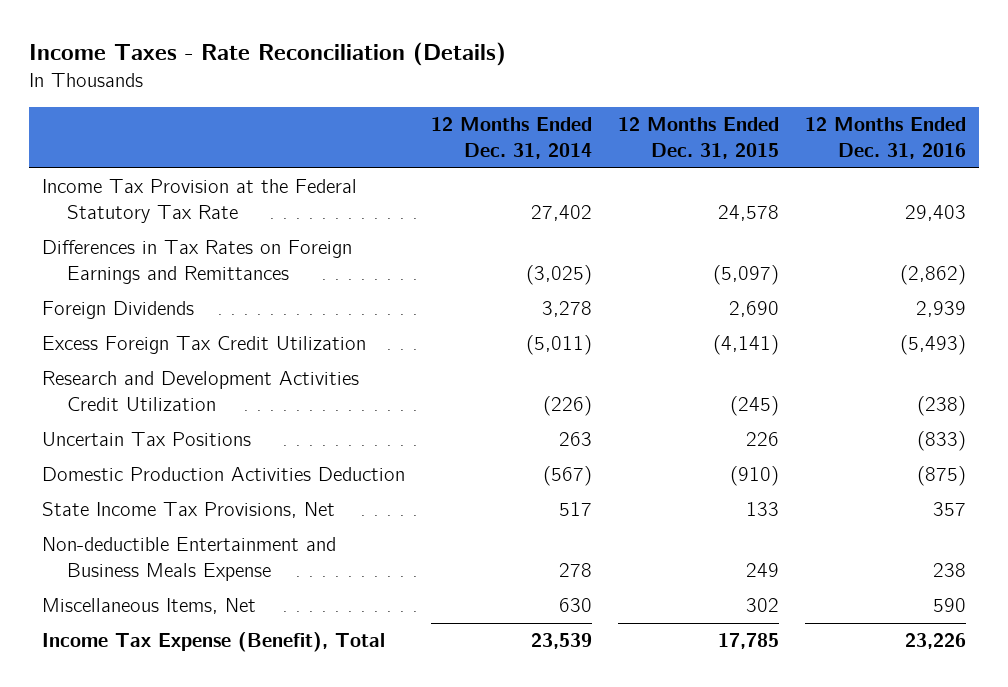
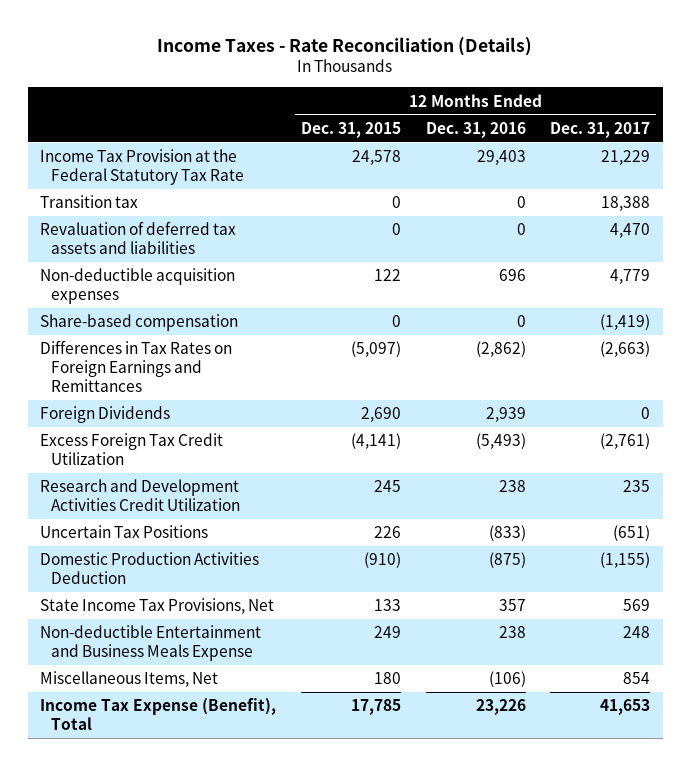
- | 12 Months Ended Dec. 31, 2014 | 12 Months Ended Dec. 31, 2015 | 12 Months Ended Dec. 31, 2016
+ | 12 Months Ended Dec. 31, 2015 | 12 Months Ended Dec. 31, 2016 | 12 Months Ended Dec. 31, 2017
+ Transition tax | 0 | 0 | 18,388
+ Revaluation of deferred tax assets and liabilities | 0 | 0 | 4,470
+ Non-deductible acquisition expenses | 122 | 696 | 4,779
+ Share-based compensation | 0 | 0 | (1,419)
- Research and Development Activities Credit Utilization | (226) | (245) | (238)
+ Research and Development Activities Credit Utilization | 245 | 238 | 235
- Miscellaneous Items, Net | 630 | 302 | 590
+ Miscellaneous Items, Net | 180 | (106) | 854

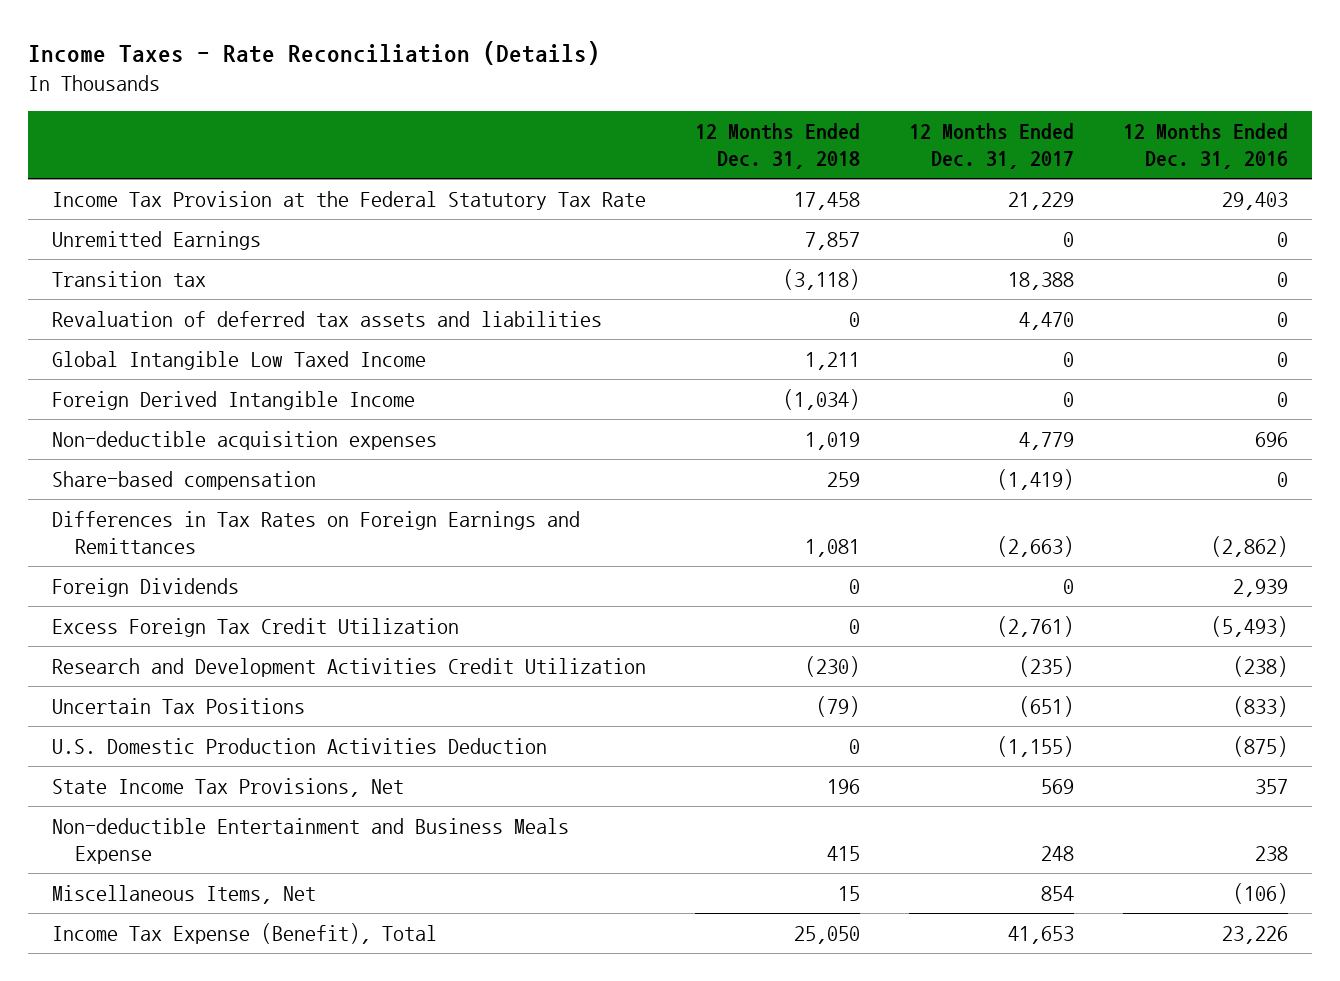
- | 12 Months Ended Dec. 31, 2015 | 12 Months Ended Dec. 31, 2016 | 12 Months Ended Dec. 31, 2017
+ | 12 Months Ended Dec. 31, 2018 | 12 Months Ended Dec. 31, 2017 | 12 Months Ended Dec. 31, 2016
+ Unremitted Earnings | 7,857 | 0 | 0
+ Global Intangible Low Taxed Income | 1,211 | 0 | 0
+ Foreign Derived Intangible Income | (1,034) | 0 | 0
- Research and Development Activities Credit Utilization | 245 | 238 | 235
+ Research and Development Activities Credit Utilization | (230) | (235) | (238)
- Domestic Production Activities Deduction | (910) | (875) | (1,155)
+ U.S. Domestic Production Activities Deduction | 0 | (1,155) | (875)

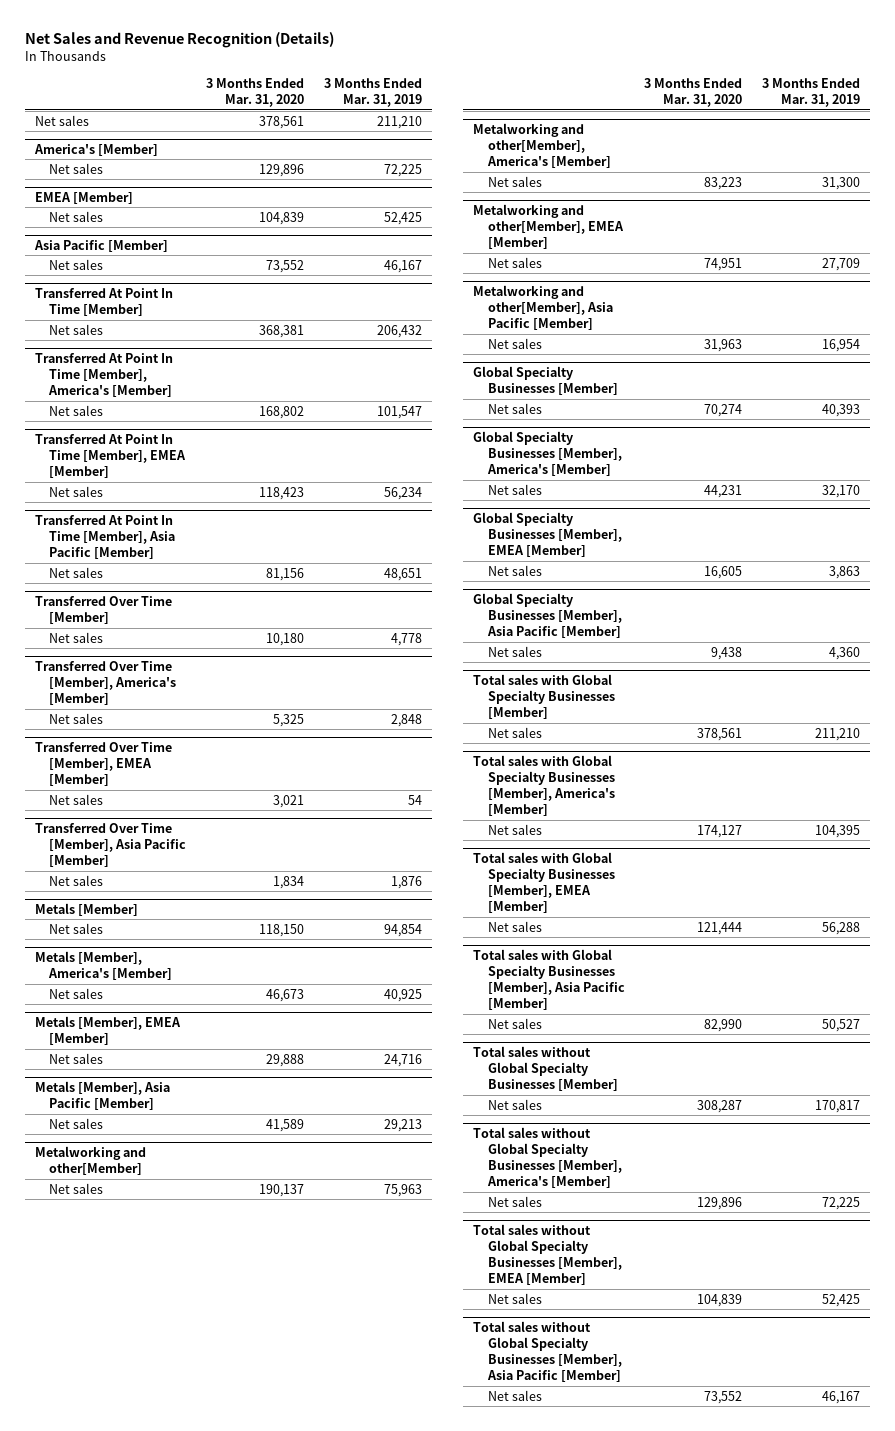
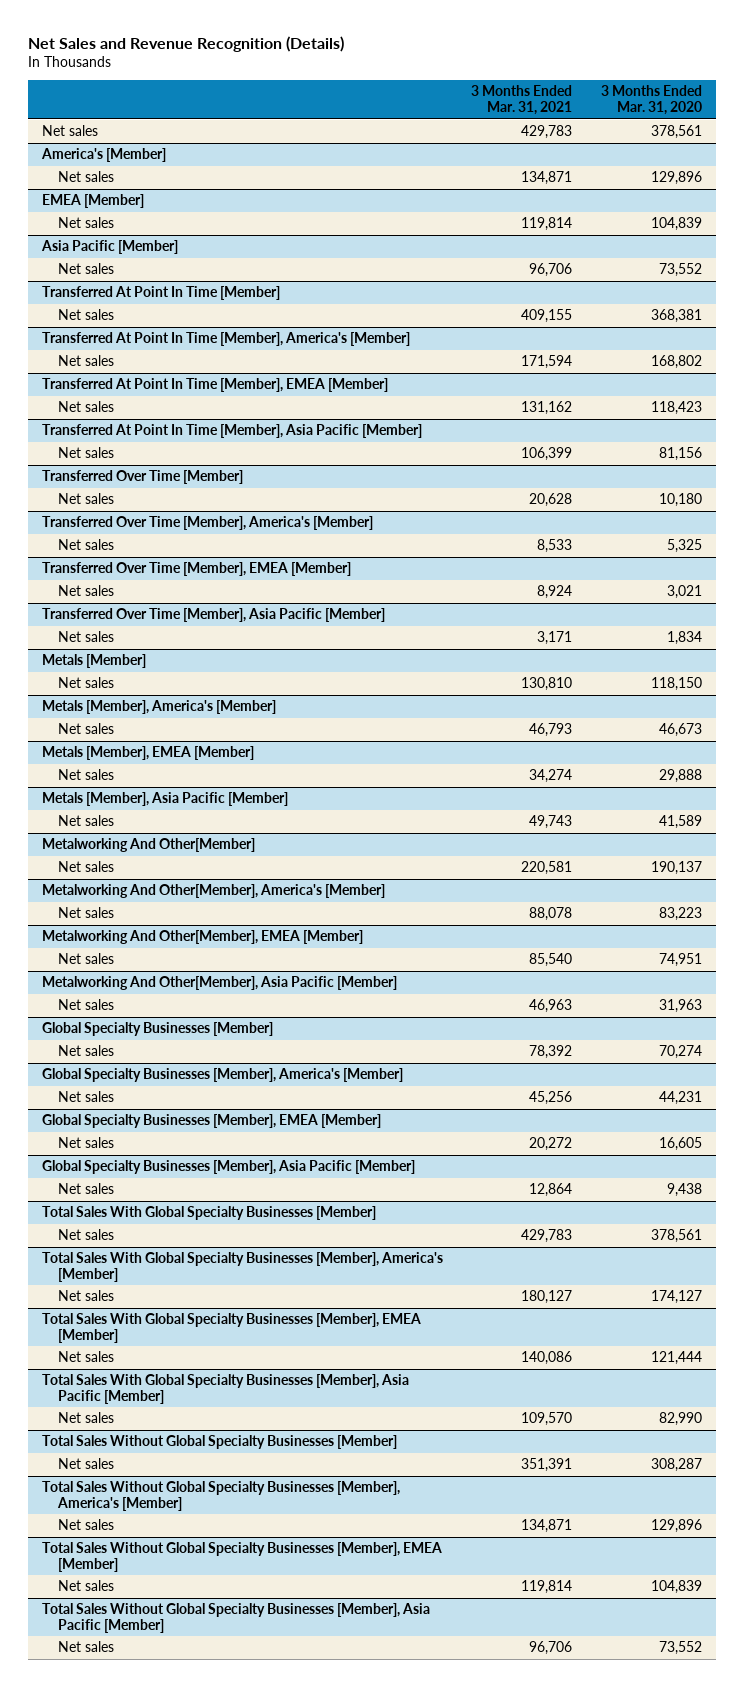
- | 3 Months Ended Mar. 31, 2020 | 3 Months Ended Mar. 31, 2019
+ | 3 Months Ended Mar. 31, 2021 | 3 Months Ended Mar. 31, 2020
- Metalworking and other[Member]
+ Metalworking And Other[Member]
- Metalworking and other[Member], America's [Member]
+ Metalworking And Other[Member], America's [Member]
- Metalworking and other[Member], EMEA [Member]
+ Metalworking And Other[Member], EMEA [Member]
- Metalworking and other[Member], Asia Pacific [Member]
+ Metalworking And Other[Member], Asia Pacific [Member]
- Total sales with Global Specialty Businesses [Member]
+ Total Sales With Global Specialty Businesses [Member]
- Total sales with Global Specialty Businesses [Member], America's [Member]
+ Total Sales With Global Specialty Businesses [Member], America's [Member]
- Total sales with Global Specialty Businesses [Member], EMEA [Member]
+ Total Sales With Global Specialty Businesses [Member], EMEA [Member]
- Total sales with Global Specialty Businesses [Member], Asia Pacific [Member]
+ Total Sales With Global Specialty Businesses [Member], Asia Pacific [Member]
- Total sales without Global Specialty Businesses [Member]
+ Total Sales Without Global Specialty Businesses [Member]
- Total sales without Global Specialty Businesses [Member], America's [Member]
+ Total Sales Without Global Specialty Businesses [Member], America's [Member]
- Total sales without Global Specialty Businesses [Member], EMEA [Member]
+ Total Sales Without Global Specialty Businesses [Member], EMEA [Member]
- Total sales without Global Specialty Businesses [Member], Asia Pacific [Member]
+ Total Sales Without Global Specialty Businesses [Member], Asia Pacific [Member]

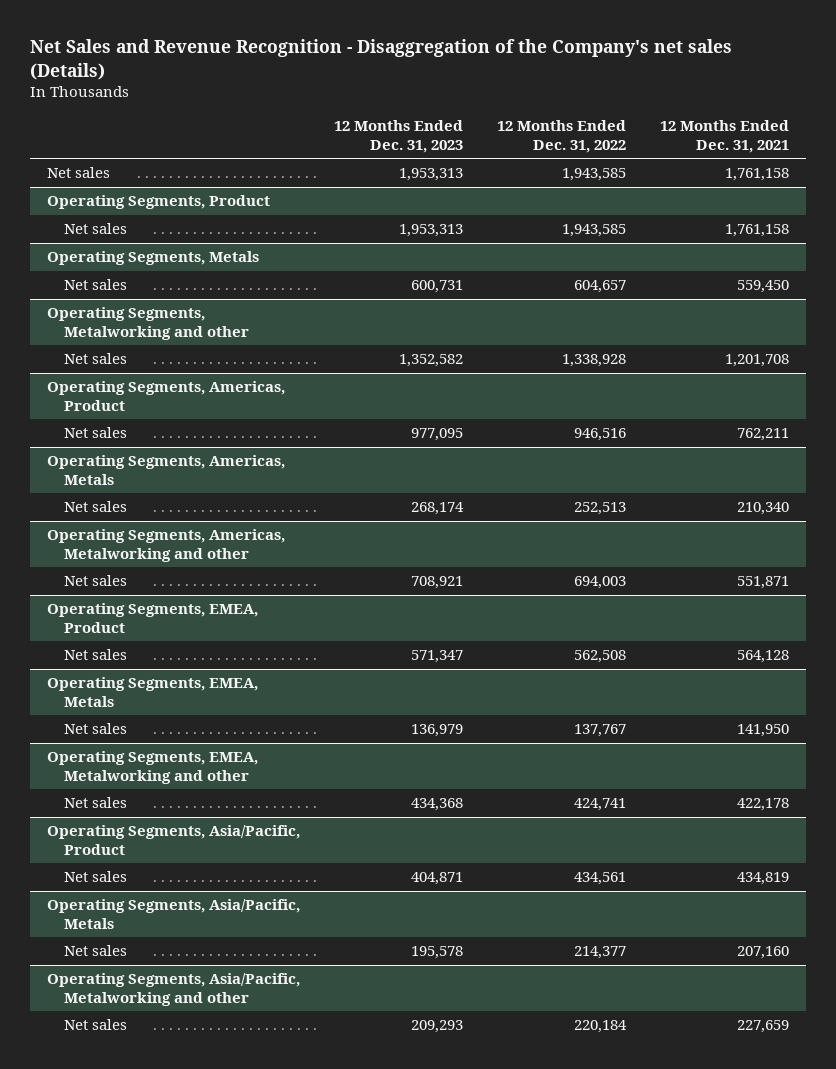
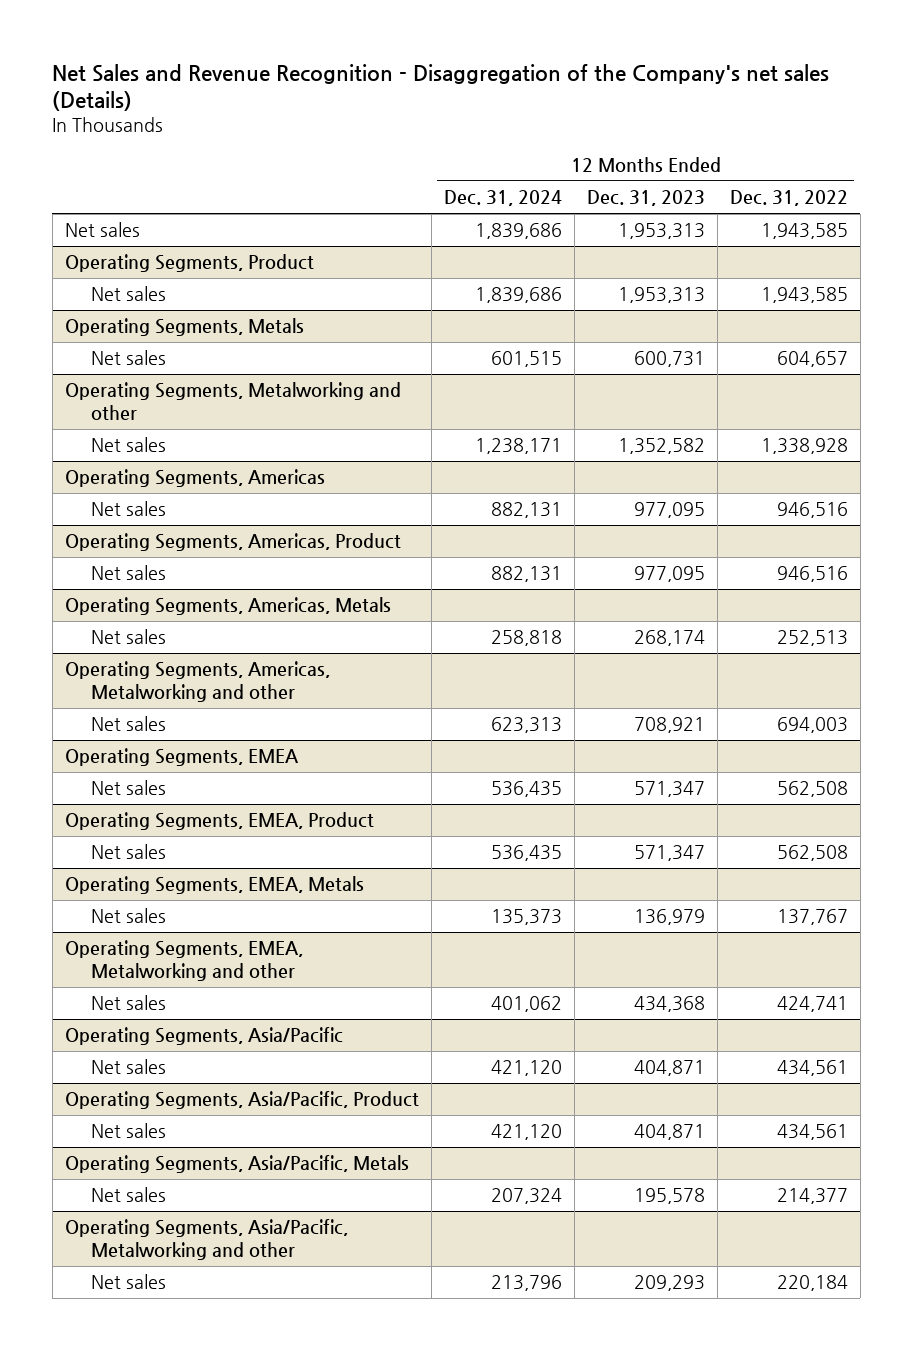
- | 12 Months Ended Dec. 31, 2023 | 12 Months Ended Dec. 31, 2022 | 12 Months Ended Dec. 31, 2021
+ | 12 Months Ended Dec. 31, 2024 | 12 Months Ended Dec. 31, 2023 | 12 Months Ended Dec. 31, 2022
+ Operating Segments, Americas
+ Net sales | 882,131 | 977,095 | 946,516
+ Operating Segments, EMEA
+ Net sales | 536,435 | 571,347 | 562,508
+ Operating Segments, Asia/Pacific
+ Net sales | 421,120 | 404,871 | 434,561

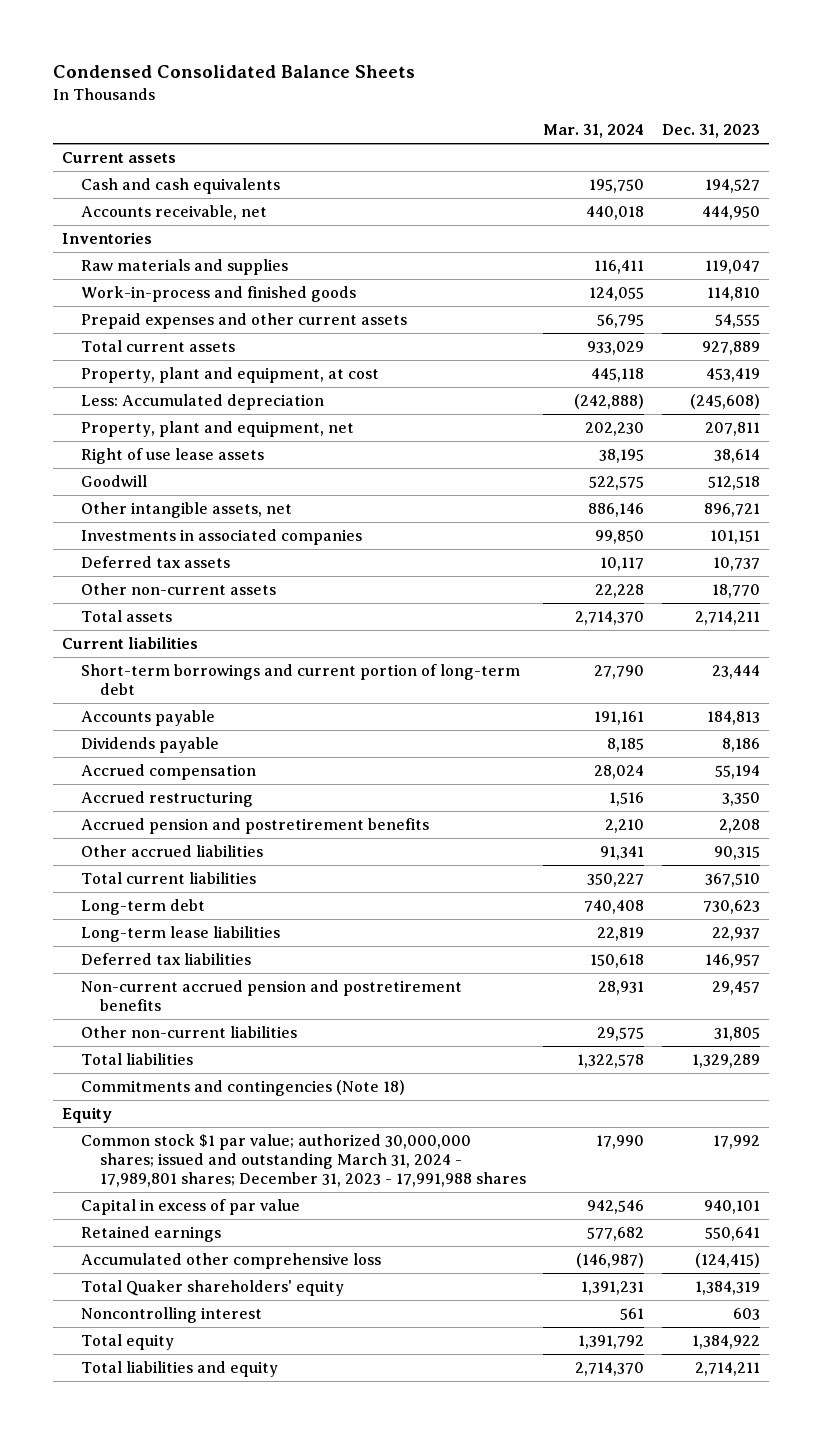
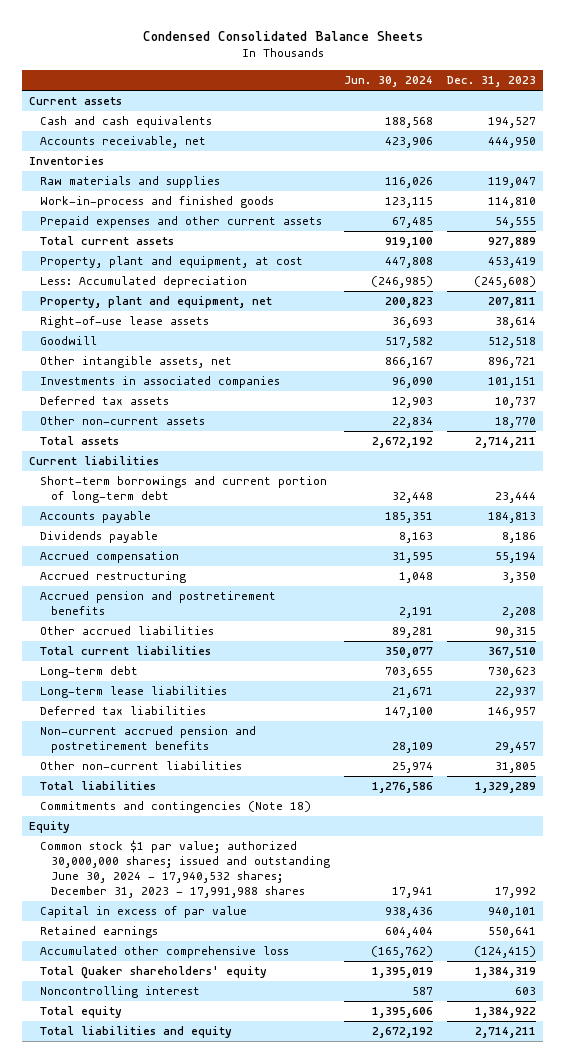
- | Mar. 31, 2024 | Dec. 31, 2023
+ | Jun. 30, 2024 | Dec. 31, 2023
- Right of use lease assets | 38,195 | 38,614
+ Right-of-use lease assets | 36,693 | 38,614
- Common stock $1 par value; authorized 30,000,000 shares; issued and outstanding March 31, 2024 - 17,989,801 shares; December 31, 2023 - 17,991,988 shares | 17,990 | 17,992
+ Common stock $1 par value; authorized 30,000,000 shares; issued and outstanding June 30, 2024 - 17,940,532 shares; December 31, 2023 - 17,991,988 shares | 17,941 | 17,992

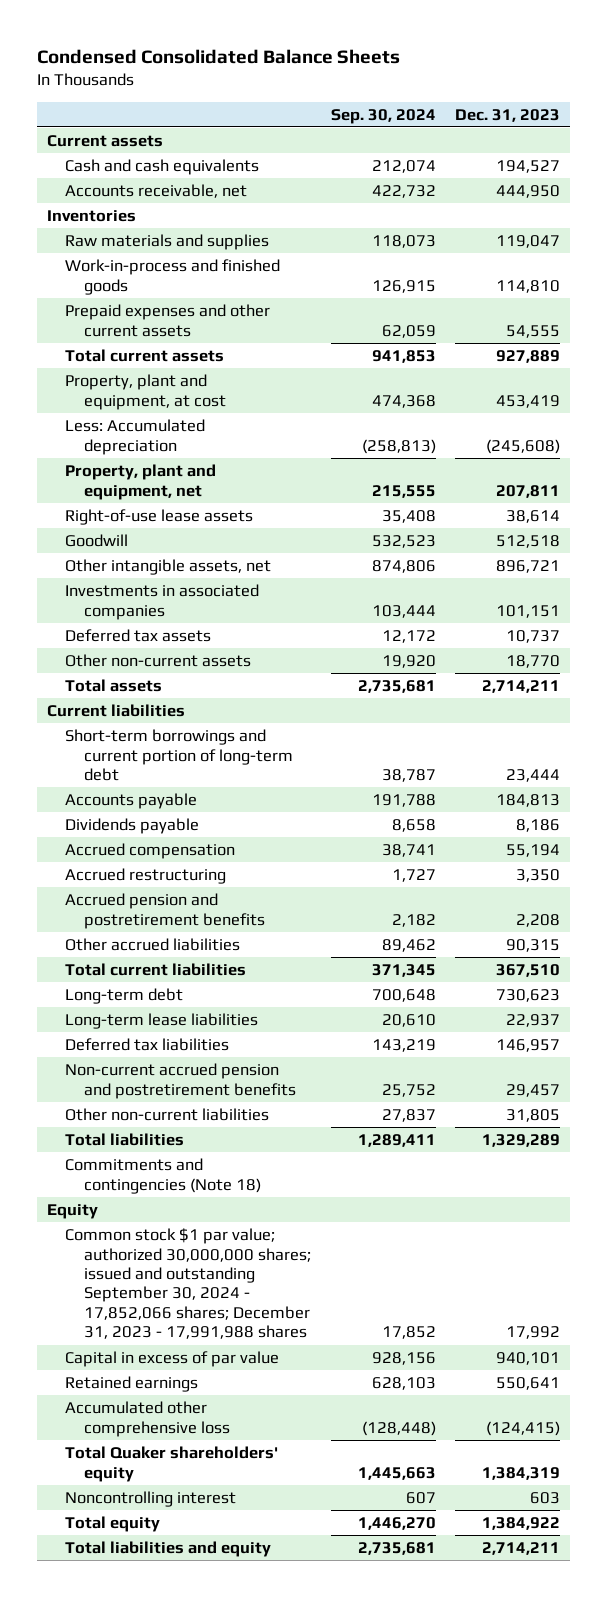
- | Jun. 30, 2024 | Dec. 31, 2023
+ | Sep. 30, 2024 | Dec. 31, 2023
- Common stock $1 par value; authorized 30,000,000 shares; issued and outstanding June 30, 2024 - 17,940,532 shares; December 31, 2023 - 17,991,988 shares | 17,941 | 17,992
+ Common stock $1 par value; authorized 30,000,000 shares; issued and outstanding September 30, 2024 - 17,852,066 shares; December 31, 2023 - 17,991,988 shares | 17,852 | 17,992

